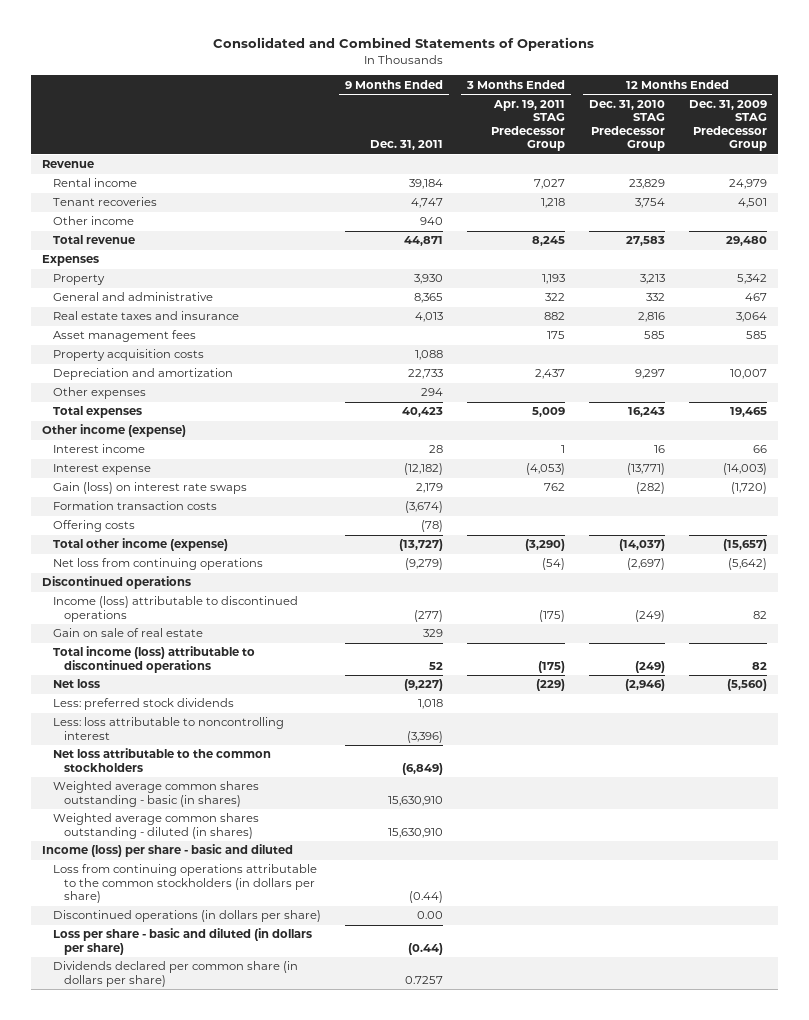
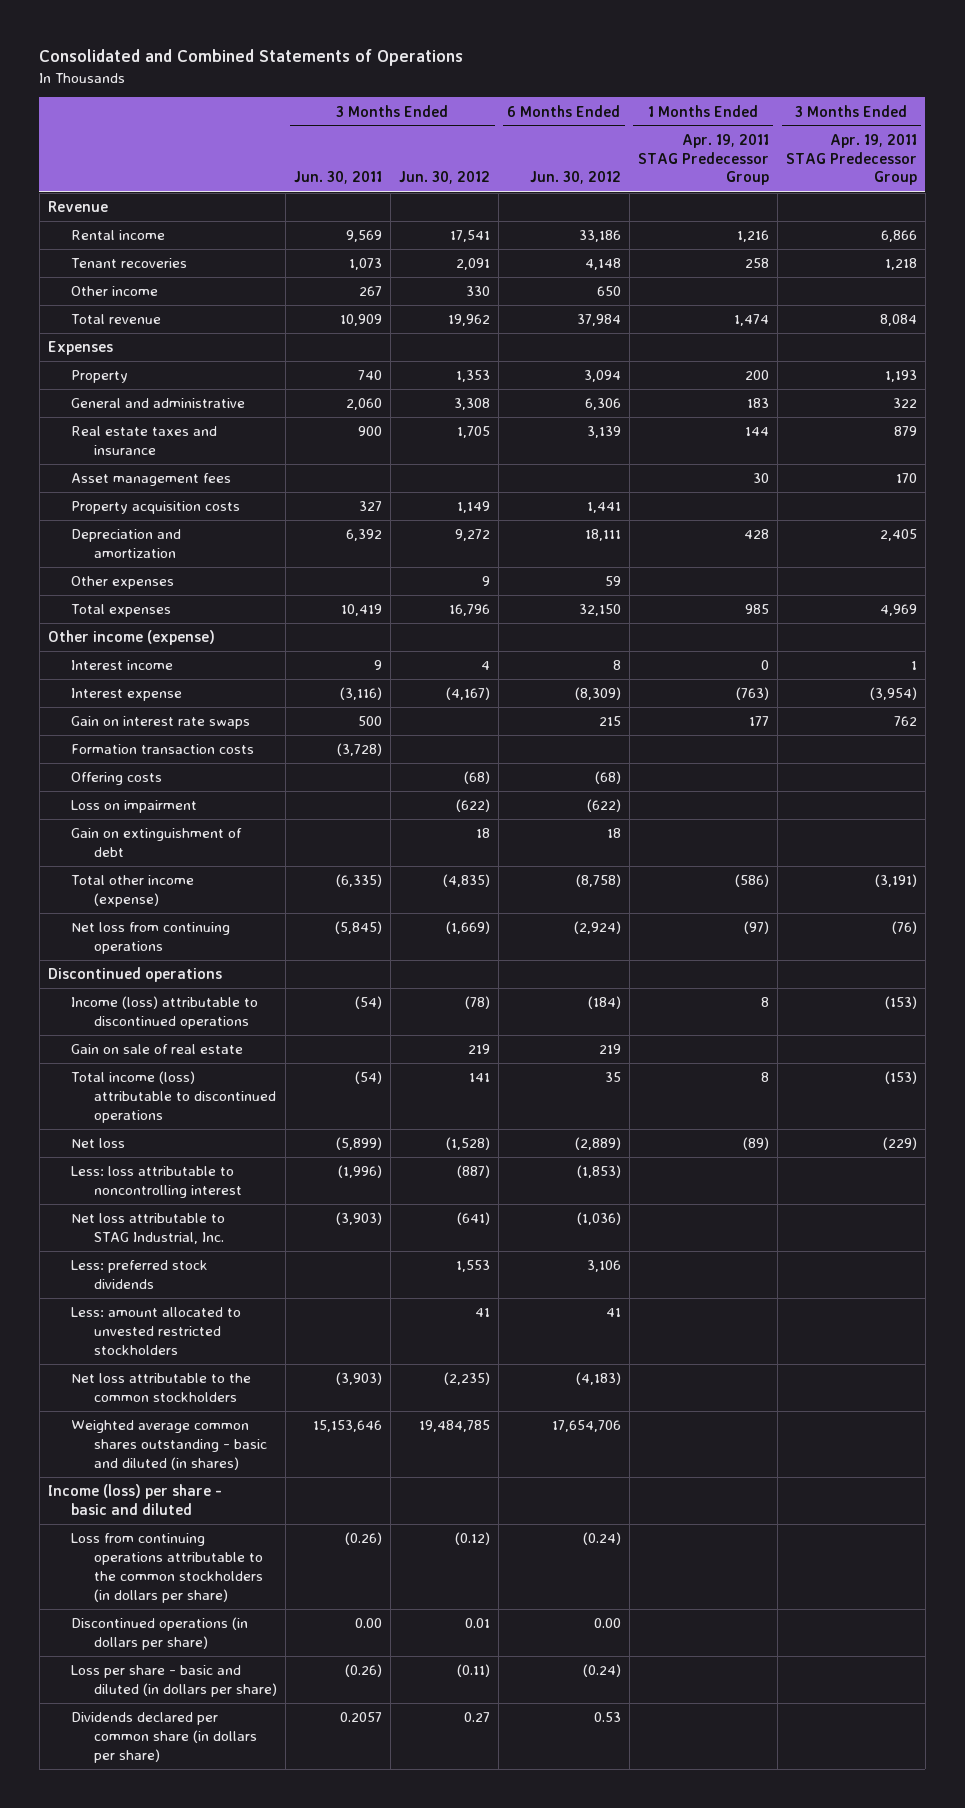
- | 9 Months Ended Dec. 31, 2011 | 3 Months Ended Apr. 19, 2011 STAG Predecessor Group | 12 Months Ended Dec. 31, 2010 STAG Predecessor Group | 12 Months Ended Dec. 31, 2009 STAG Predecessor Group
+ | 3 Months Ended Jun. 30, 2011 | 3 Months Ended Jun. 30, 2012 | 6 Months Ended Jun. 30, 2012 | 1 Months Ended Apr. 19, 2011 STAG Predecessor Group | 3 Months Ended Apr. 19, 2011 STAG Predecessor Group
- Rental income | 39,184 | 7,027 | 23,829 | 24,979
+ Rental income | 9,569 | 17,541 | 33,186 | 1,216 | 6,866
- Total revenue | 44,871 | 8,245 | 27,583 | 29,480
+ Total revenue | 10,909 | 19,962 | 37,984 | 1,474 | 8,084
- Real estate taxes and insurance | 4,013 | 882 | 2,816 | 3,064
- Asset management fees | | 175 | 585 | 585
+ Real estate taxes and insurance | 900 | 1,705 | 3,139 | 144 | 879
+ Asset management fees | | | | 30 | 170
- Depreciation and amortization | 22,733 | 2,437 | 9,297 | 10,007
+ Depreciation and amortization | 6,392 | 9,272 | 18,111 | 428 | 2,405
- Total expenses | 40,423 | 5,009 | 16,243 | 19,465
+ Total expenses | 10,419 | 16,796 | 32,150 | 985 | 4,969
- Interest expense | (12,182) | (4,053) | (13,771) | (14,003)
- Gain (loss) on interest rate swaps | 2,179 | 762 | (282) | (1,720)
+ Interest expense | (3,116) | (4,167) | (8,309) | (763) | (3,954)
+ Gain on interest rate swaps | 500 | | 215 | 177 | 762
- Total other income (expense) | (13,727) | (3,290) | (14,037) | (15,657)
- Net loss from continuing operations | (9,279) | (54) | (2,697) | (5,642)
+ Loss on impairment | | (622) | (622) | |
+ Gain on extinguishment of debt | | 18 | 18 | |
+ Total other income (expense) | (6,335) | (4,835) | (8,758) | (586) | (3,191)
+ Net loss from continuing operations | (5,845) | (1,669) | (2,924) | (97) | (76)
- Income (loss) attributable to discontinued operations | (277) | (175) | (249) | 82
+ Income (loss) attributable to discontinued operations | (54) | (78) | (184) | 8 | (153)
- Total income (loss) attributable to discontinued operations | 52 | (175) | (249) | 82
+ Total income (loss) attributable to discontinued operations | (54) | 141 | 35 | 8 | (153)
+ Net loss attributable to STAG Industrial, Inc. | (3,903) | (641) | (1,036) | |
moved down: Less: preferred stock dividends | | 1,553 | 3,106 | |
+ Less: amount allocated to unvested restricted stockholders | | 41 | 41 | |
- Weighted average common shares outstanding - basic (in shares) | 15,630,910 | | |
- Weighted average common shares outstanding - diluted (in shares) | 15,630,910 | | |
+ Weighted average common shares outstanding - basic and diluted (in shares) | 15,153,646 | 19,484,785 | 17,654,706 | |

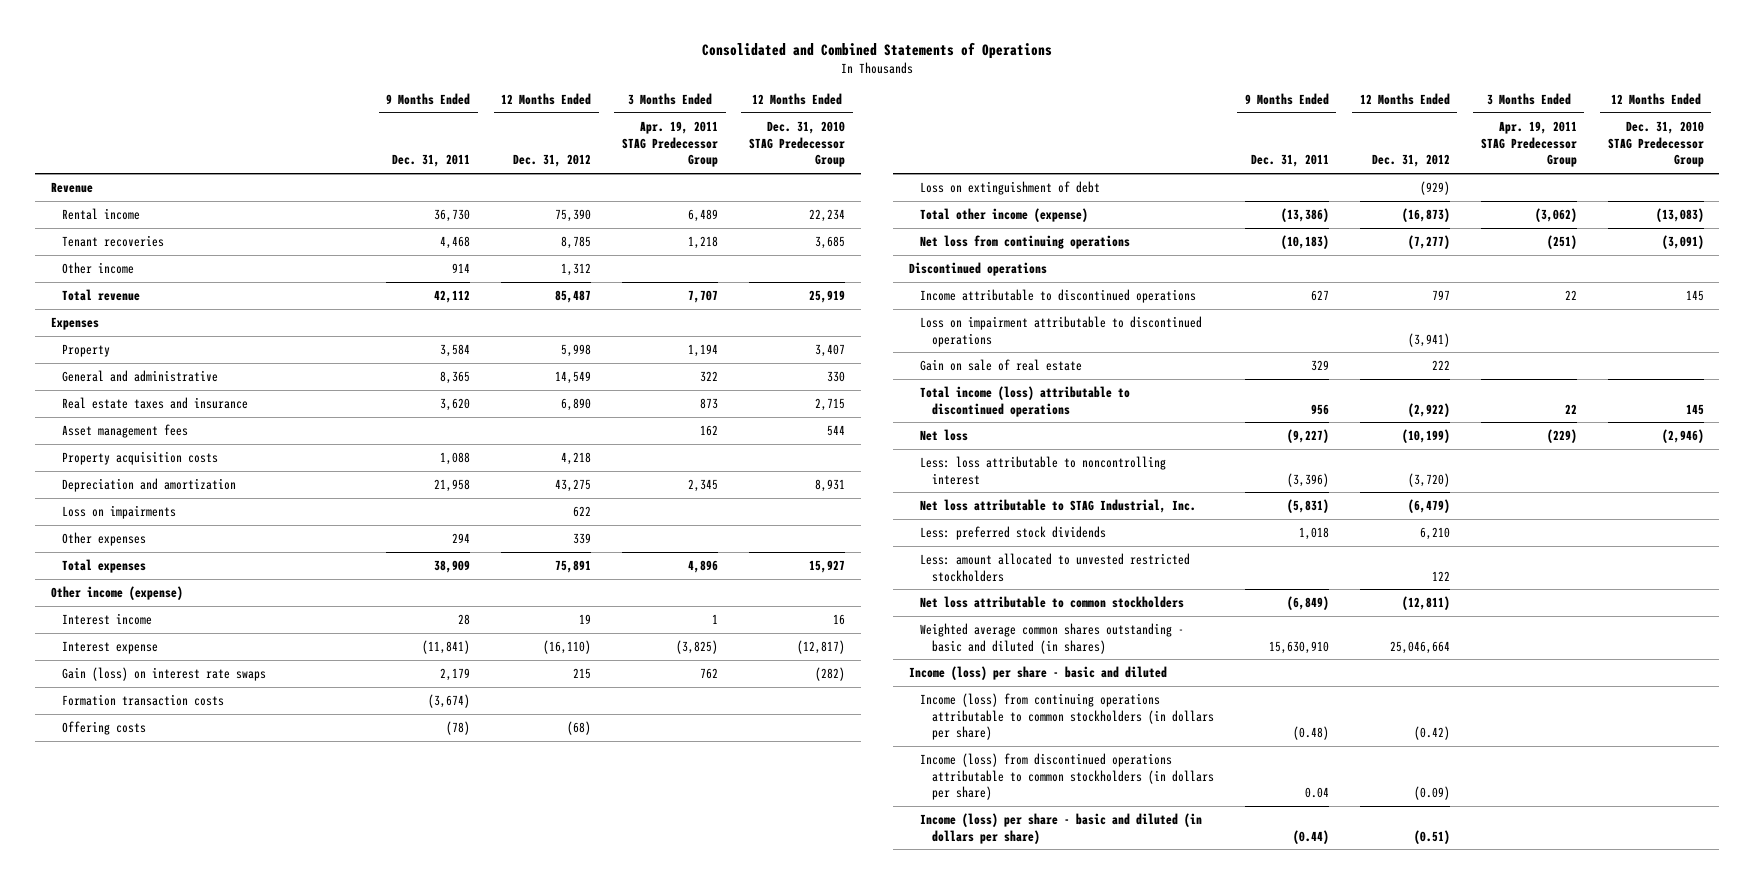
- | 3 Months Ended Jun. 30, 2011 | 3 Months Ended Jun. 30, 2012 | 6 Months Ended Jun. 30, 2012 | 1 Months Ended Apr. 19, 2011 STAG Predecessor Group | 3 Months Ended Apr. 19, 2011 STAG Predecessor Group
+ | 9 Months Ended Dec. 31, 2011 | 12 Months Ended Dec. 31, 2012 | 3 Months Ended Apr. 19, 2011 STAG Predecessor Group | 12 Months Ended Dec. 31, 2010 STAG Predecessor Group
- Rental income | 9,569 | 17,541 | 33,186 | 1,216 | 6,866
+ Rental income | 36,730 | 75,390 | 6,489 | 22,234
- Total revenue | 10,909 | 19,962 | 37,984 | 1,474 | 8,084
+ Total revenue | 42,112 | 85,487 | 7,707 | 25,919
- Property | 740 | 1,353 | 3,094 | 200 | 1,193
+ Property | 3,584 | 5,998 | 1,194 | 3,407
- Real estate taxes and insurance | 900 | 1,705 | 3,139 | 144 | 879
- Asset management fees | | | | 30 | 170
+ Real estate taxes and insurance | 3,620 | 6,890 | 873 | 2,715
+ Asset management fees | | | 162 | 544
- Depreciation and amortization | 6,392 | 9,272 | 18,111 | 428 | 2,405
+ Depreciation and amortization | 21,958 | 43,275 | 2,345 | 8,931
+ Loss on impairments | | 622 | |
- Total expenses | 10,419 | 16,796 | 32,150 | 985 | 4,969
+ Total expenses | 38,909 | 75,891 | 4,896 | 15,927
- Interest expense | (3,116) | (4,167) | (8,309) | (763) | (3,954)
- Gain on interest rate swaps | 500 | | 215 | 177 | 762
+ Interest expense | (11,841) | (16,110) | (3,825) | (12,817)
+ Gain (loss) on interest rate swaps | 2,179 | 215 | 762 | (282)
- Loss on impairment | | (622) | (622) | |
- Gain on extinguishment of debt | | 18 | 18 | |
- Total other income (expense) | (6,335) | (4,835) | (8,758) | (586) | (3,191)
- Net loss from continuing operations | (5,845) | (1,669) | (2,924) | (97) | (76)
+ Loss on extinguishment of debt | | (929) | |
+ Total other income (expense) | (13,386) | (16,873) | (3,062) | (13,083)
+ Net loss from continuing operations | (10,183) | (7,277) | (251) | (3,091)
- Income (loss) attributable to discontinued operations | (54) | (78) | (184) | 8 | (153)
+ Income attributable to discontinued operations | 627 | 797 | 22 | 145
+ Loss on impairment attributable to discontinued operations | | (3,941) | |
- Total income (loss) attributable to discontinued operations | (54) | 141 | 35 | 8 | (153)
+ Total income (loss) attributable to discontinued operations | 956 | (2,922) | 22 | 145
- Net loss attributable to the common stockholders | (3,903) | (2,235) | (4,183) | |
+ Net loss attributable to common stockholders | (6,849) | (12,811) | |
- Loss from continuing operations attributable to the common stockholders (in dollars per share) | (0.26) | (0.12) | (0.24) | |
- Discontinued operations (in dollars per share) | 0.00 | 0.01 | 0.00 | |
- Loss per share - basic and diluted (in dollars per share) | (0.26) | (0.11) | (0.24) | |
- Dividends declared per common share (in dollars per share) | 0.2057 | 0.27 | 0.53 | |
+ Income (loss) from continuing operations attributable to common stockholders (in dollars per share) | (0.48) | (0.42) | |
+ Income (loss) from discontinued operations attributable to common stockholders (in dollars per share) | 0.04 | (0.09) | |
+ Income (loss) per share - basic and diluted (in dollars per share) | (0.44) | (0.51) | |

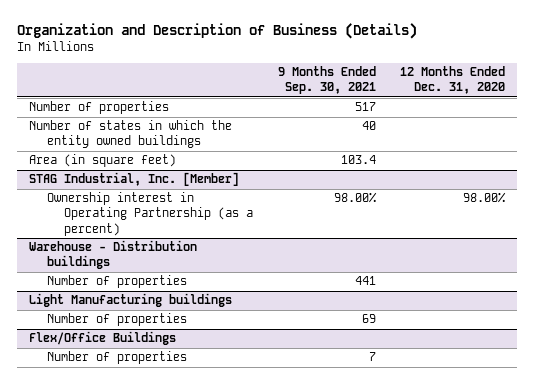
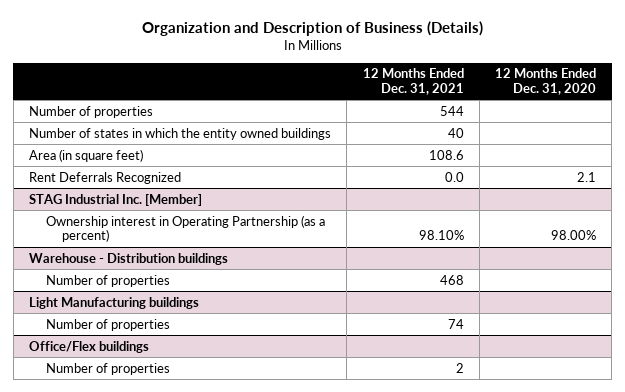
- | 9 Months Ended Sep. 30, 2021 | 12 Months Ended Dec. 31, 2020
+ | 12 Months Ended Dec. 31, 2021 | 12 Months Ended Dec. 31, 2020
- STAG Industrial, Inc. [Member]
+ Rent Deferrals Recognized | 0.0 | 2.1
+ STAG Industrial Inc. [Member]
- Flex/Office Buildings
+ Office/Flex buildings

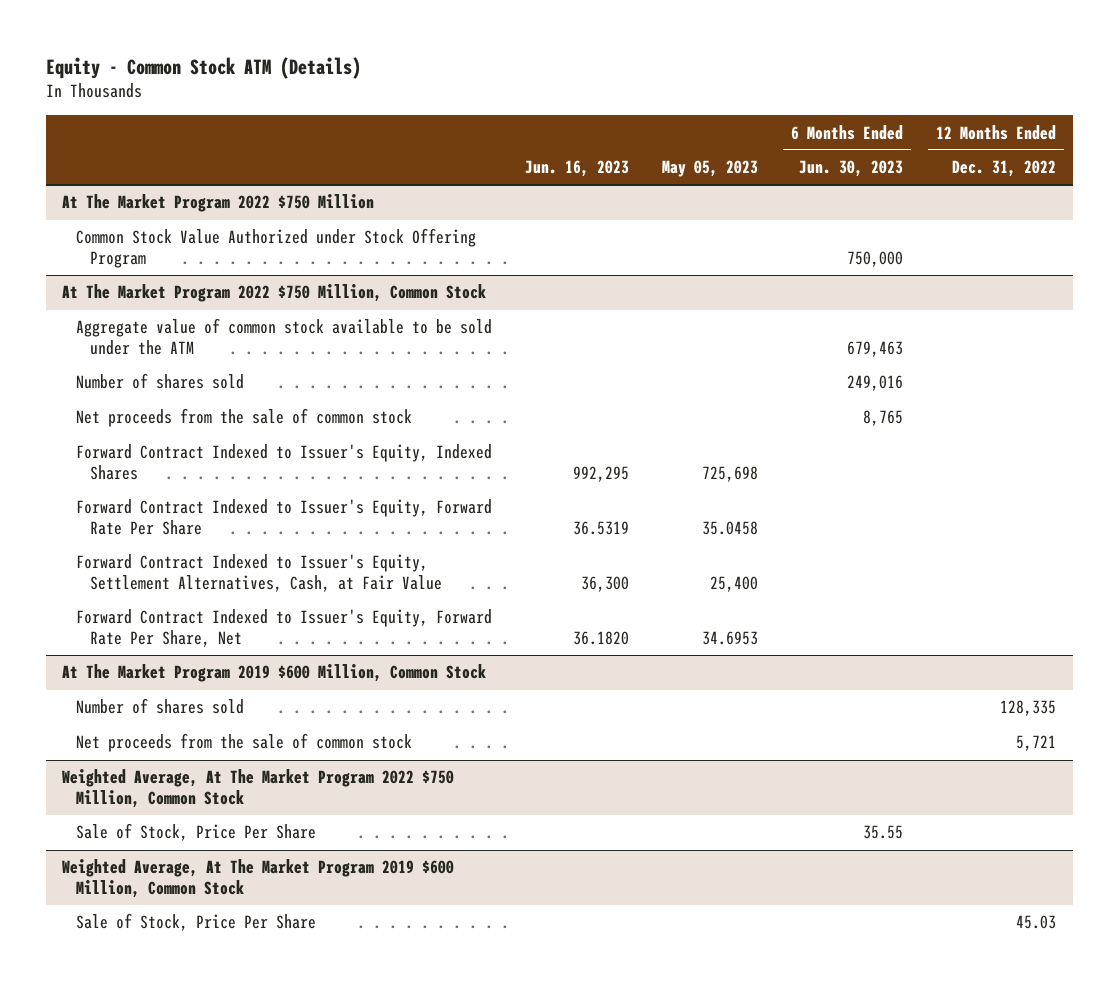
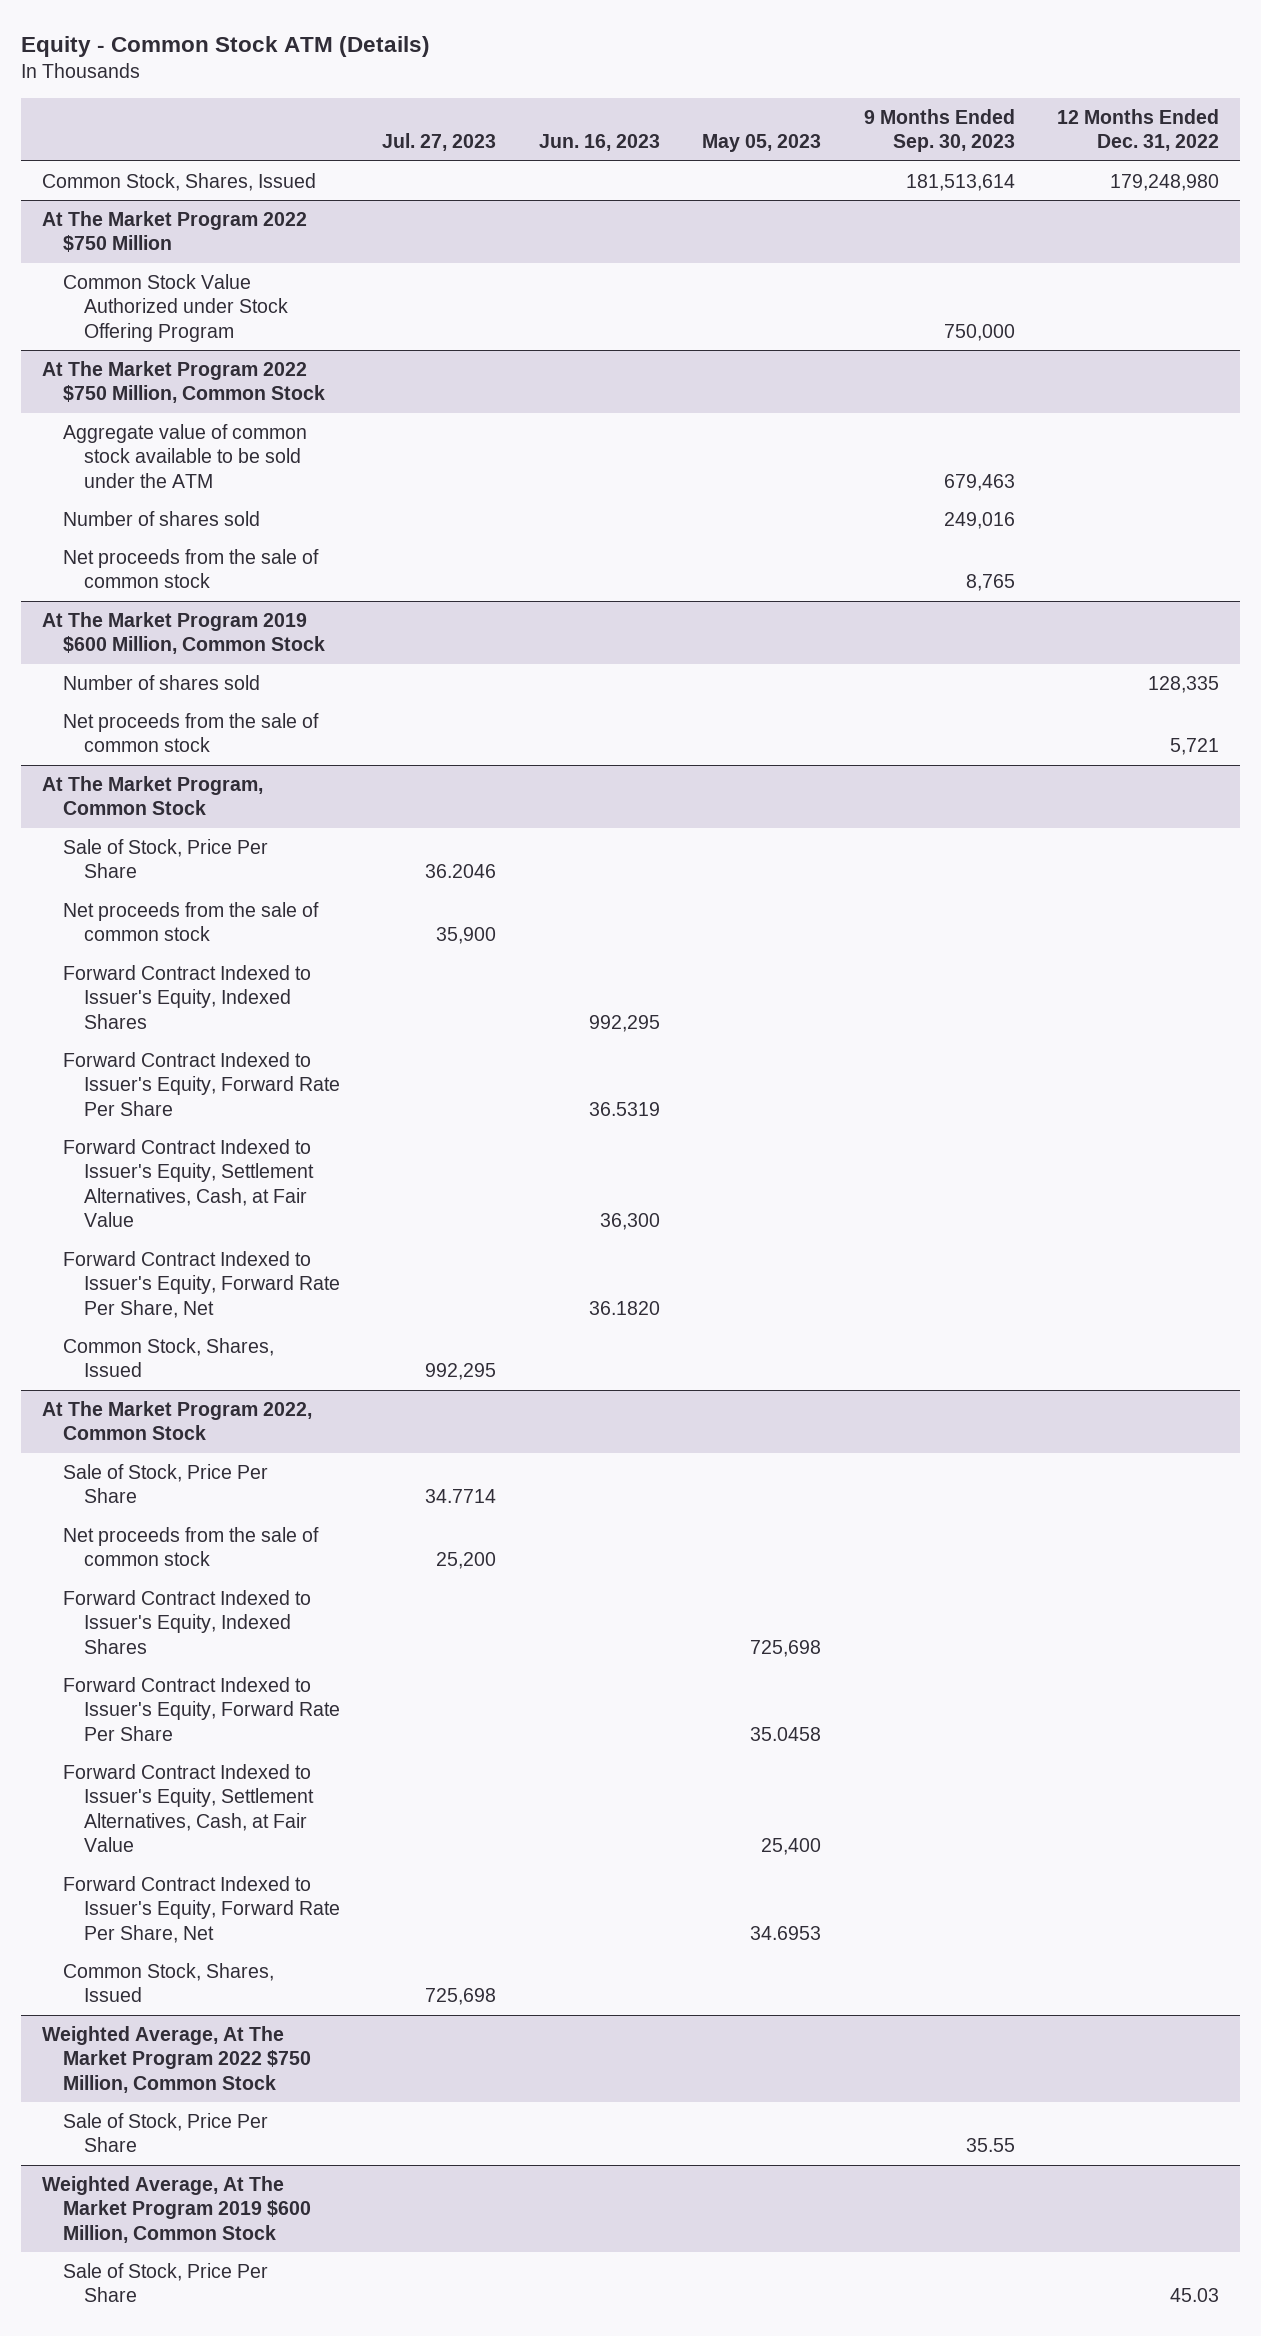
- | Jun. 16, 2023 | May 05, 2023 | 6 Months Ended Jun. 30, 2023 | 12 Months Ended Dec. 31, 2022
+ | Jul. 27, 2023 | Jun. 16, 2023 | May 05, 2023 | 9 Months Ended Sep. 30, 2023 | 12 Months Ended Dec. 31, 2022
+ Common Stock, Shares, Issued | | | | 181,513,614 | 179,248,980
@ At The Market Program 2022 $750 Million, Common Stock
- Forward Contract Indexed to Issuer's Equity, Indexed Shares | 992,295 | 725,698 | |
- Forward Contract Indexed to Issuer's Equity, Forward Rate Per Share | 36.5319 | 35.0458 | |
- Forward Contract Indexed to Issuer's Equity, Settlement Alternatives, Cash, at Fair Value | 36,300 | 25,400 | |
- Forward Contract Indexed to Issuer's Equity, Forward Rate Per Share, Net | 36.1820 | 34.6953 | |
+ At The Market Program, Common Stock
+ Sale of Stock, Price Per Share | 36.2046 | | | |
+ Net proceeds from the sale of common stock | 35,900 | | | |
+ Forward Contract Indexed to Issuer's Equity, Indexed Shares | | 992,295 | | |
+ Forward Contract Indexed to Issuer's Equity, Forward Rate Per Share | | 36.5319 | | |
+ Forward Contract Indexed to Issuer's Equity, Settlement Alternatives, Cash, at Fair Value | | 36,300 | | |
+ Forward Contract Indexed to Issuer's Equity, Forward Rate Per Share, Net | | 36.1820 | | |
+ Common Stock, Shares, Issued | 992,295 | | | |
+ At The Market Program 2022, Common Stock
+ Sale of Stock, Price Per Share | 34.7714 | | | |
+ Net proceeds from the sale of common stock | 25,200 | | | |
+ Forward Contract Indexed to Issuer's Equity, Indexed Shares | | | 725,698 | |
+ Forward Contract Indexed to Issuer's Equity, Forward Rate Per Share | | | 35.0458 | |
+ Forward Contract Indexed to Issuer's Equity, Settlement Alternatives, Cash, at Fair Value | | | 25,400 | |
+ Forward Contract Indexed to Issuer's Equity, Forward Rate Per Share, Net | | | 34.6953 | |
+ Common Stock, Shares, Issued | 725,698 | | | |

